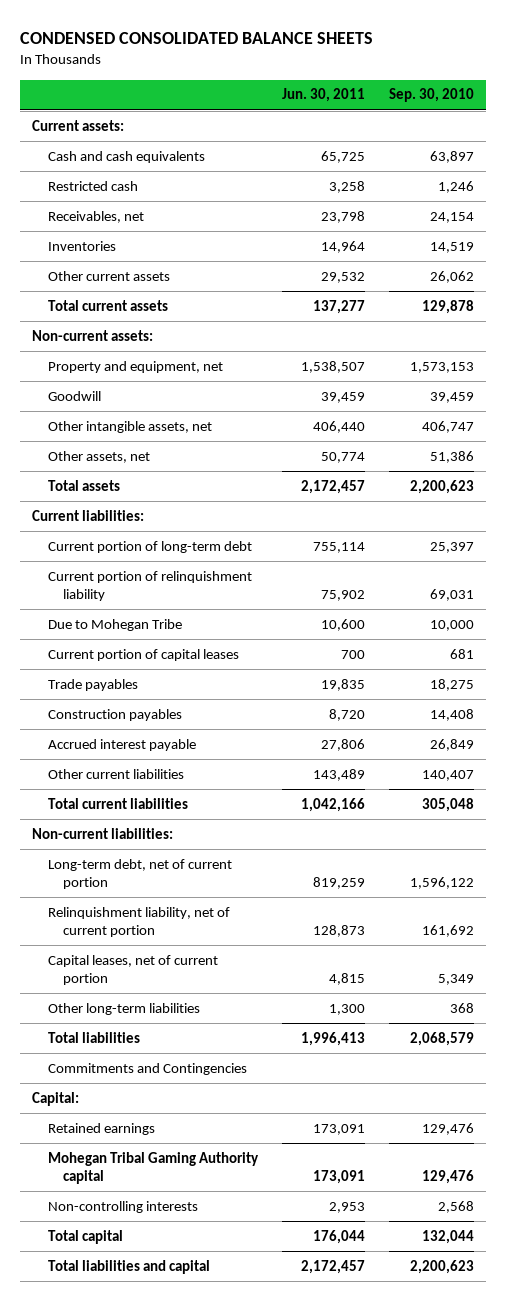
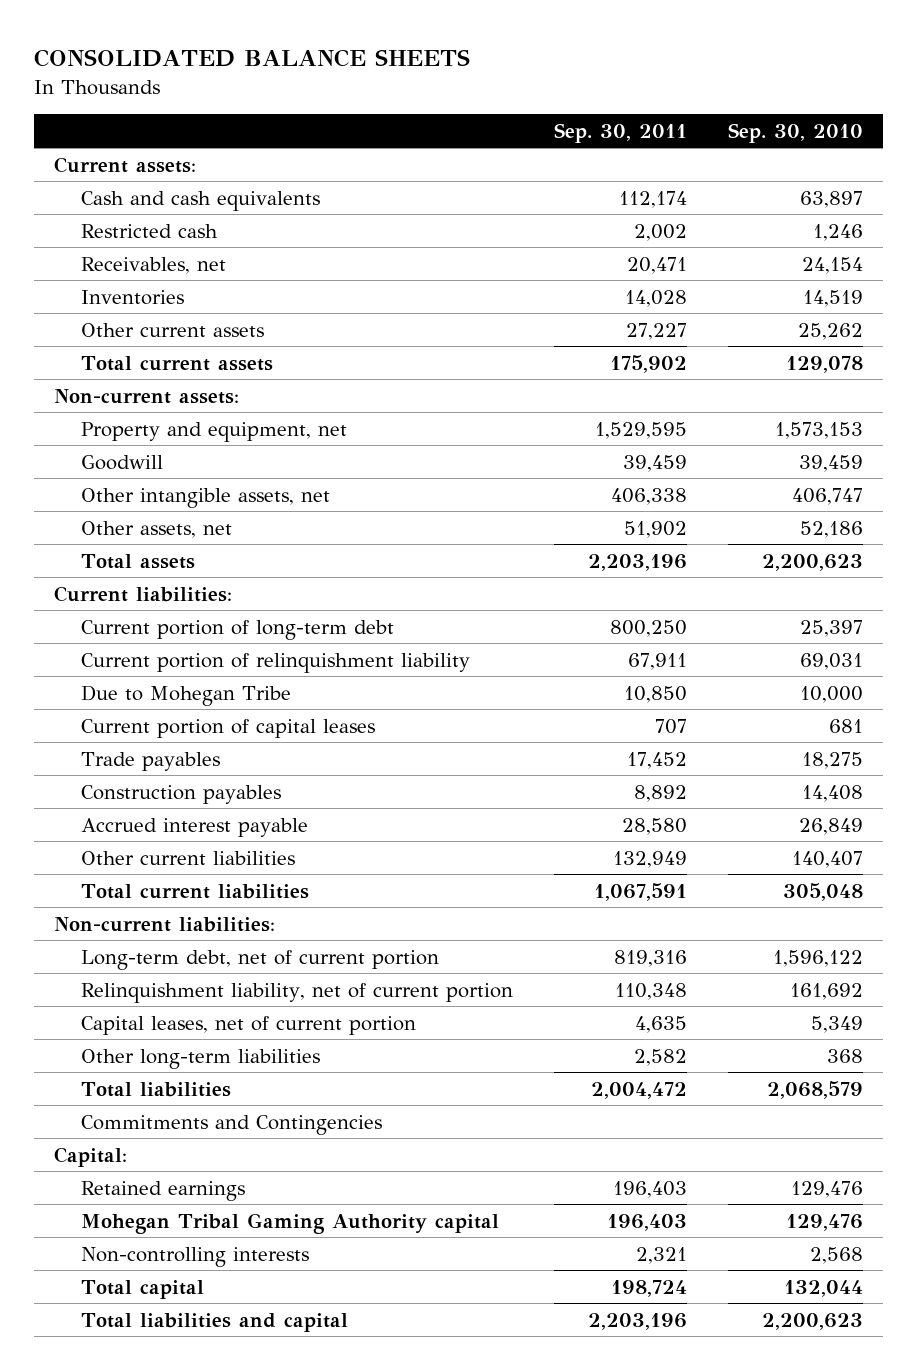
- CONDENSED CONSOLIDATED BALANCE SHEETS
+ CONSOLIDATED BALANCE SHEETS
- | Jun. 30, 2011 | Sep. 30, 2010
+ | Sep. 30, 2011 | Sep. 30, 2010
- Other current assets | 29,532 | 26,062
- Total current assets | 137,277 | 129,878
+ Other current assets | 27,227 | 25,262
+ Total current assets | 175,902 | 129,078
- Other assets, net | 50,774 | 51,386
+ Other assets, net | 51,902 | 52,186

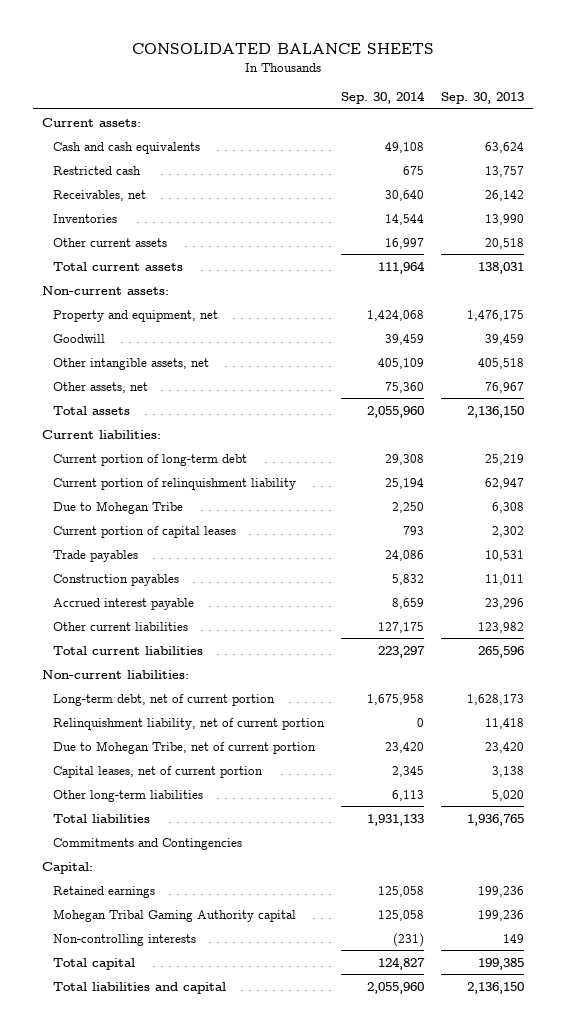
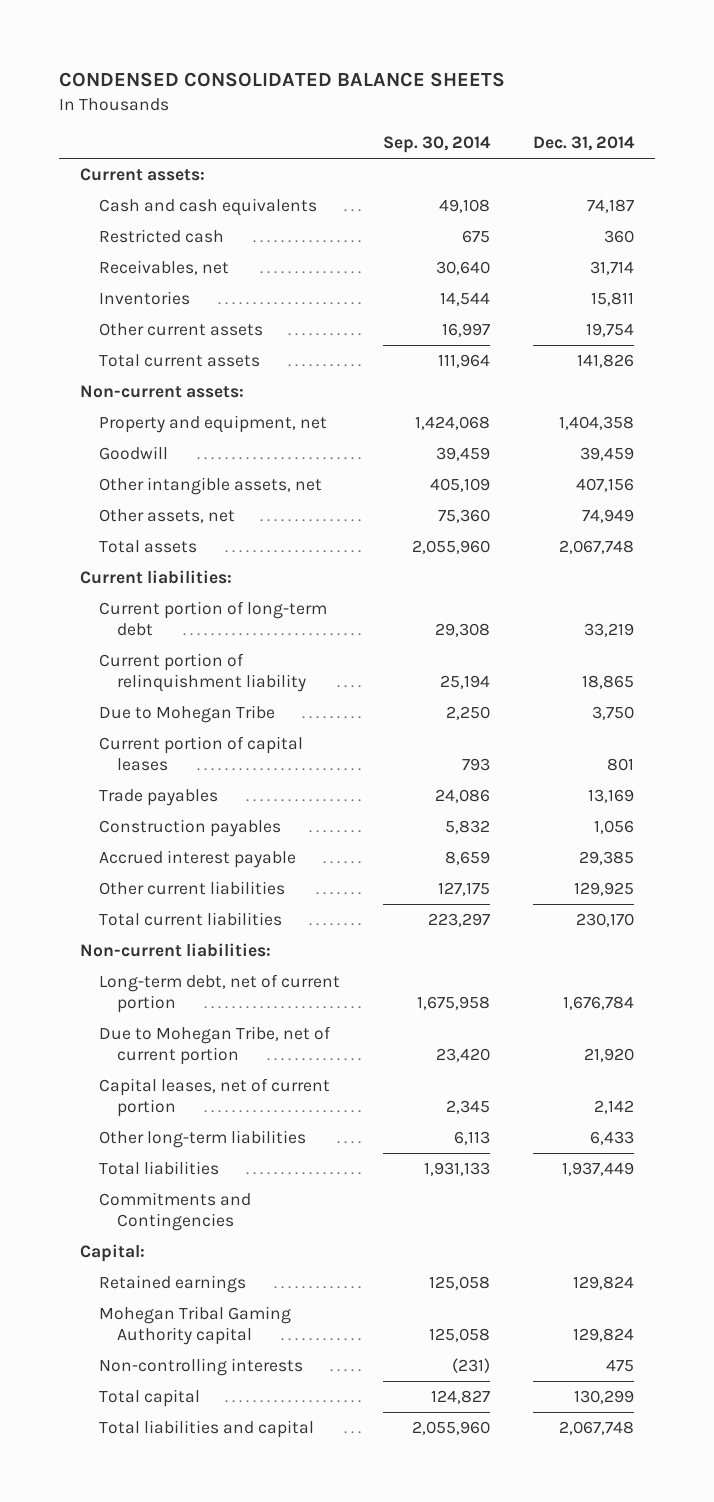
- CONSOLIDATED BALANCE SHEETS
+ CONDENSED CONSOLIDATED BALANCE SHEETS
- | Sep. 30, 2014 | Sep. 30, 2013
+ | Sep. 30, 2014 | Dec. 31, 2014
- Relinquishment liability, net of current portion | 0 | 11,418

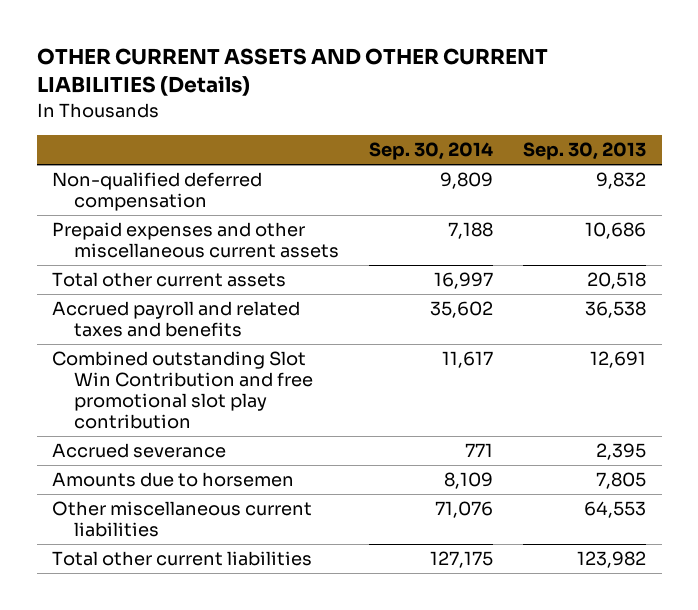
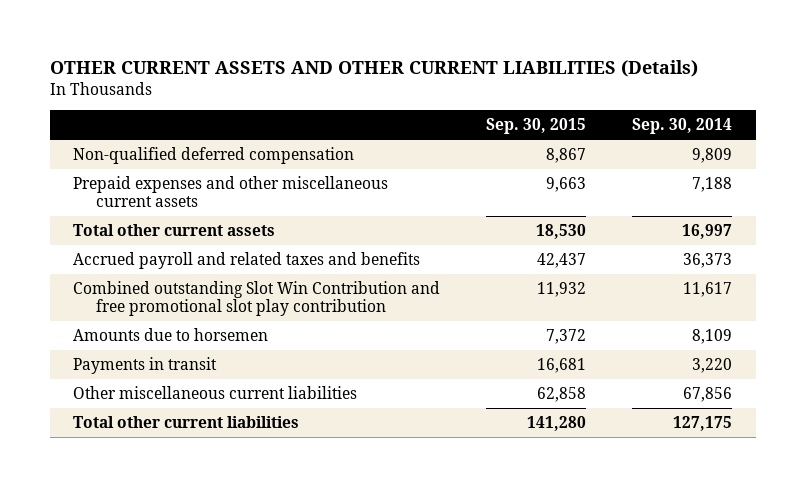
- | Sep. 30, 2014 | Sep. 30, 2013
+ | Sep. 30, 2015 | Sep. 30, 2014
- Accrued payroll and related taxes and benefits | 35,602 | 36,538
+ Accrued payroll and related taxes and benefits | 42,437 | 36,373
- Accrued severance | 771 | 2,395
- Other miscellaneous current liabilities | 71,076 | 64,553
+ Payments in transit | 16,681 | 3,220
+ Other miscellaneous current liabilities | 62,858 | 67,856

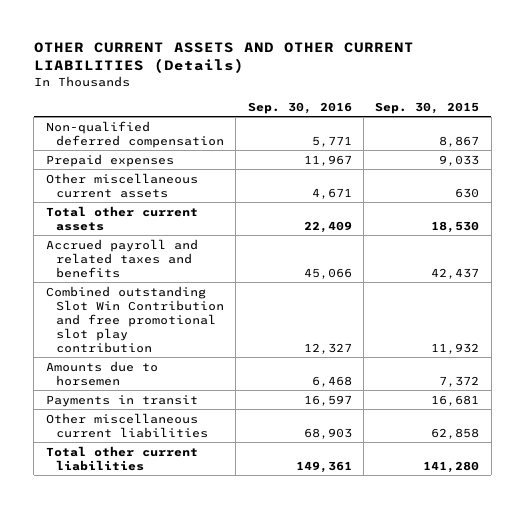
- | Sep. 30, 2015 | Sep. 30, 2014
+ | Sep. 30, 2016 | Sep. 30, 2015
- Prepaid expenses and other miscellaneous current assets | 9,663 | 7,188
+ Prepaid expenses | 11,967 | 9,033
+ Other miscellaneous current assets | 4,671 | 630

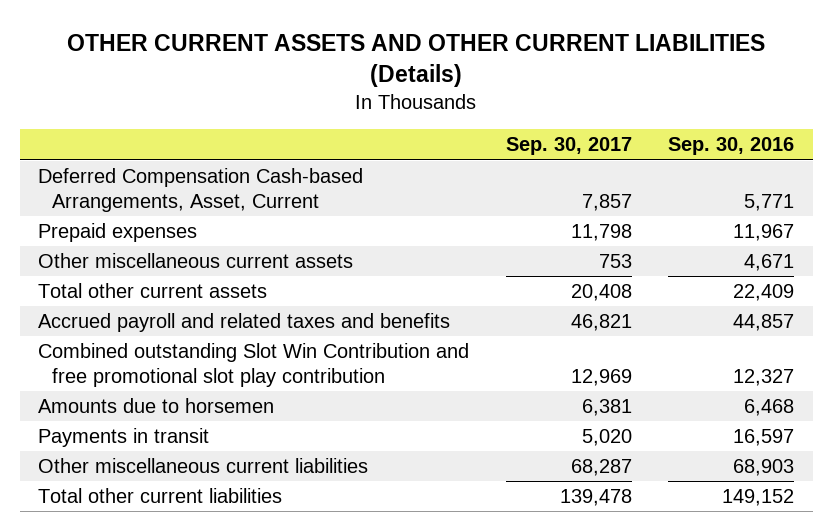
- | Sep. 30, 2016 | Sep. 30, 2015
+ | Sep. 30, 2017 | Sep. 30, 2016
- Non-qualified deferred compensation | 5,771 | 8,867
+ Deferred Compensation Cash-based Arrangements, Asset, Current | 7,857 | 5,771
- Accrued payroll and related taxes and benefits | 45,066 | 42,437
+ Accrued payroll and related taxes and benefits | 46,821 | 44,857
- Total other current liabilities | 149,361 | 141,280
+ Total other current liabilities | 139,478 | 149,152

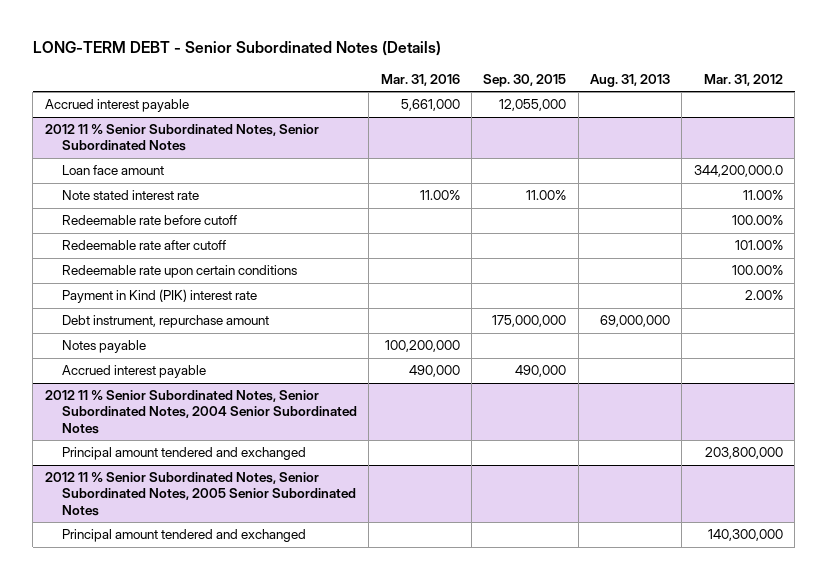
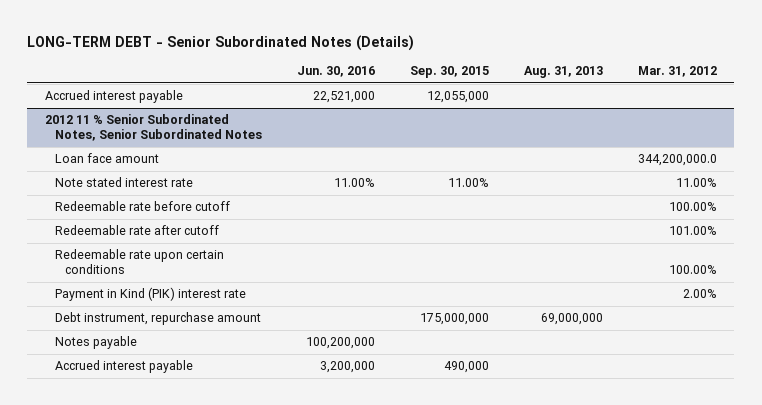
- | Mar. 31, 2016 | Sep. 30, 2015 | Aug. 31, 2013 | Mar. 31, 2012
+ | Jun. 30, 2016 | Sep. 30, 2015 | Aug. 31, 2013 | Mar. 31, 2012
- 2012 11 % Senior Subordinated Notes, Senior Subordinated Notes, 2004 Senior Subordinated Notes
- Principal amount tendered and exchanged | | | | 203,800,000
- 2012 11 % Senior Subordinated Notes, Senior Subordinated Notes, 2005 Senior Subordinated Notes
- Principal amount tendered and exchanged | | | | 140,300,000

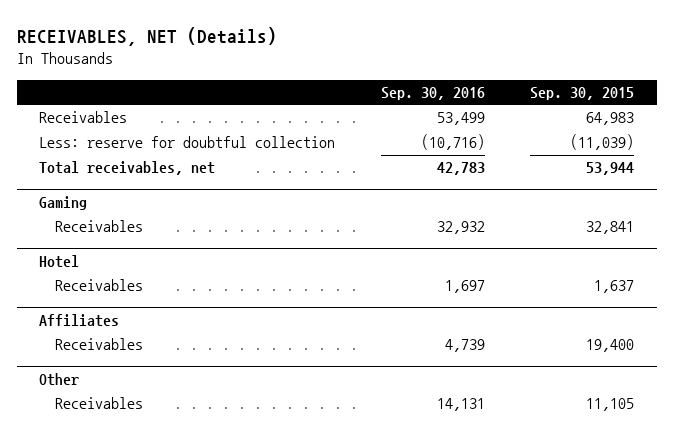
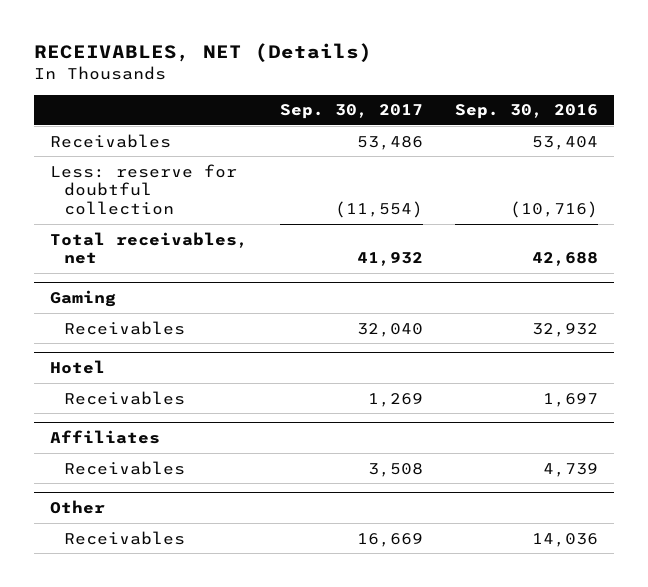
- | Sep. 30, 2016 | Sep. 30, 2015
+ | Sep. 30, 2017 | Sep. 30, 2016
- Receivables | 53,499 | 64,983
+ Receivables | 53,486 | 53,404
- Total receivables, net | 42,783 | 53,944
+ Total receivables, net | 41,932 | 42,688
@ Other
- Receivables | 14,131 | 11,105
+ Receivables | 16,669 | 14,036

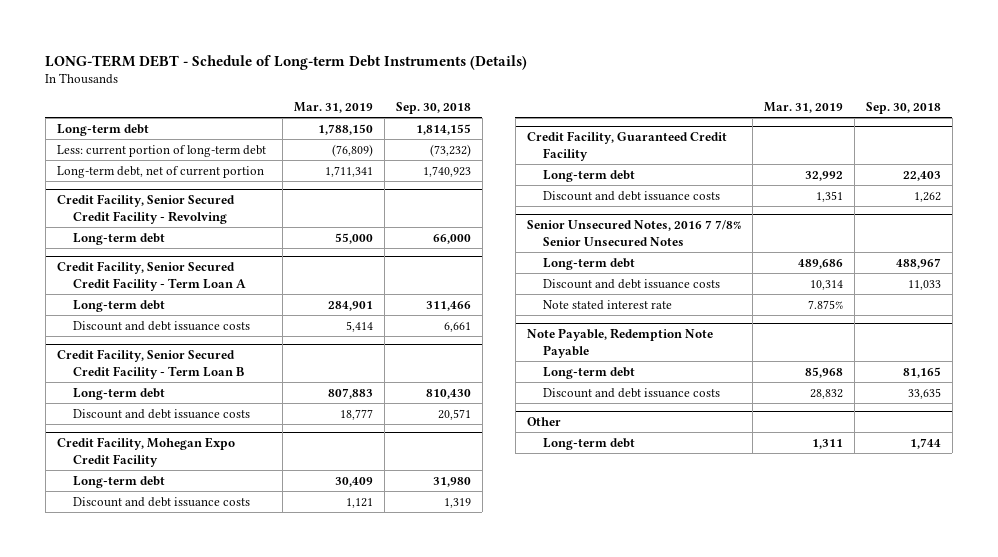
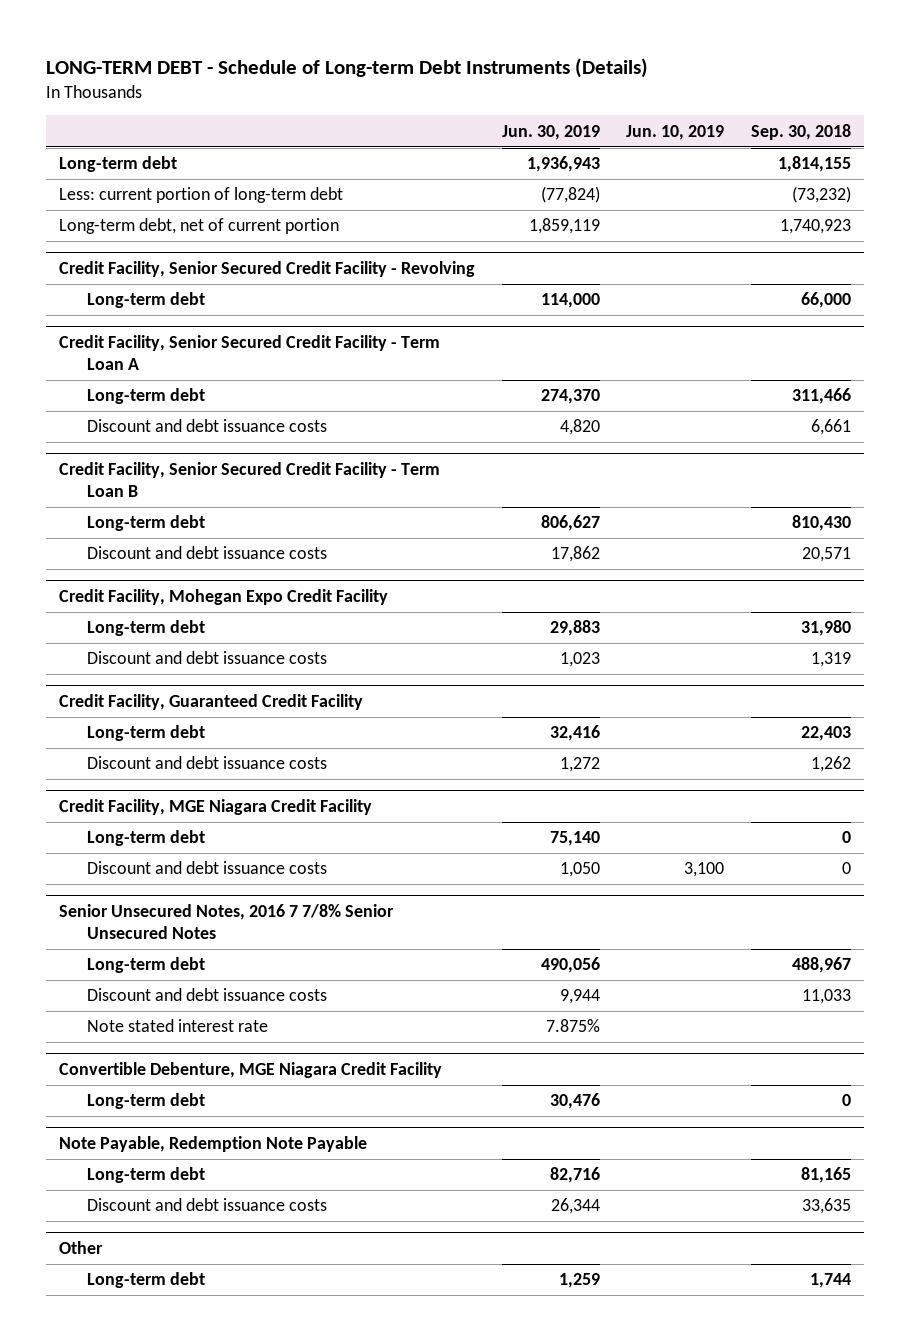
- | Mar. 31, 2019 | Sep. 30, 2018
+ | Jun. 30, 2019 | Jun. 10, 2019 | Sep. 30, 2018
+ Credit Facility, MGE Niagara Credit Facility
+ Long-term debt | 75,140 | | 0
+ Discount and debt issuance costs | 1,050 | 3,100 | 0
+ Convertible Debenture, MGE Niagara Credit Facility
+ Long-term debt | 30,476 | | 0

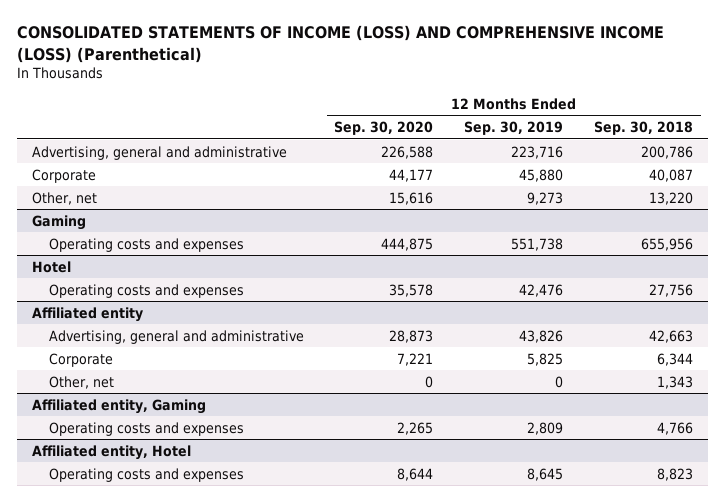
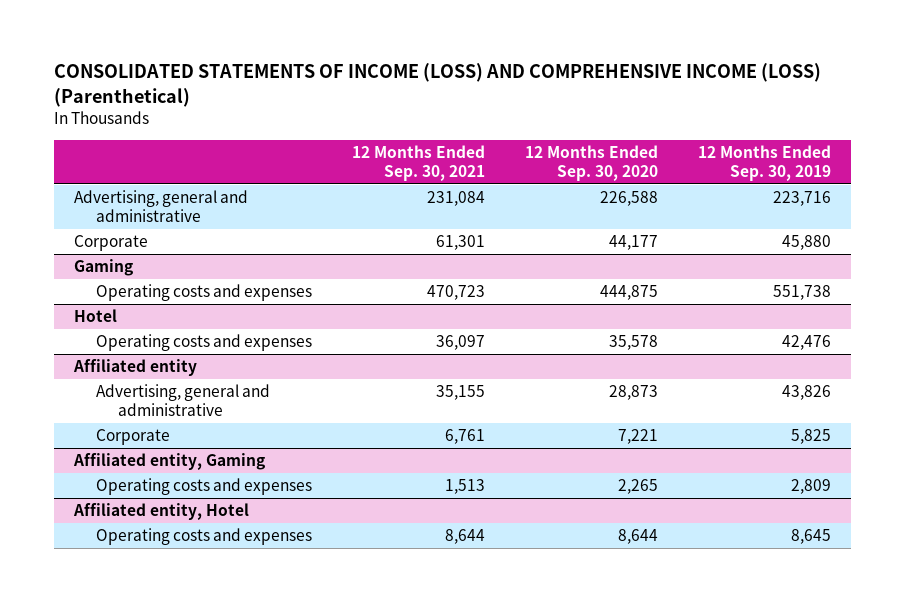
- | 12 Months Ended Sep. 30, 2020 | 12 Months Ended Sep. 30, 2019 | 12 Months Ended Sep. 30, 2018
+ | 12 Months Ended Sep. 30, 2021 | 12 Months Ended Sep. 30, 2020 | 12 Months Ended Sep. 30, 2019
- Other, net | 15,616 | 9,273 | 13,220
@ Affiliated entity
- Other, net | 0 | 0 | 1,343

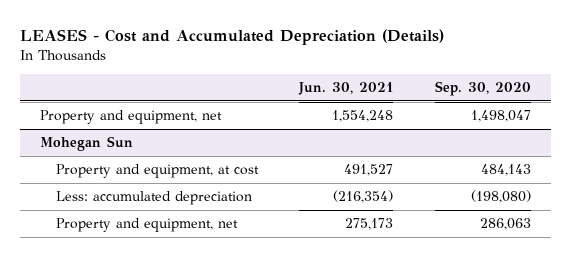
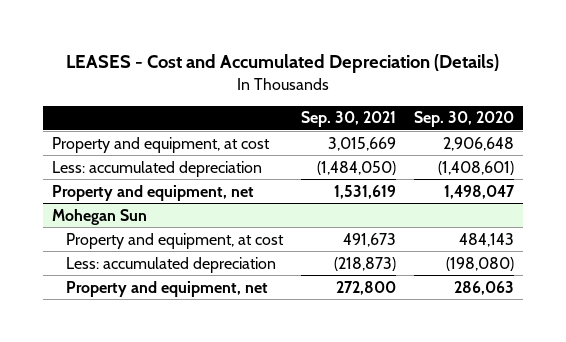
- | Jun. 30, 2021 | Sep. 30, 2020
+ | Sep. 30, 2021 | Sep. 30, 2020
+ Property and equipment, at cost | 3,015,669 | 2,906,648
+ Less: accumulated depreciation | (1,484,050) | (1,408,601)

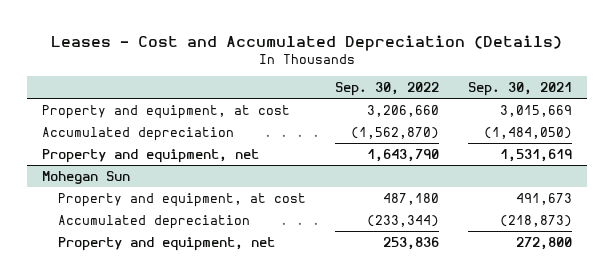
- LEASES - Cost and Accumulated Depreciation (Details)
+ Leases - Cost and Accumulated Depreciation (Details)
- | Sep. 30, 2021 | Sep. 30, 2020
+ | Sep. 30, 2022 | Sep. 30, 2021
- Less: accumulated depreciation | (1,484,050) | (1,408,601)
+ Accumulated depreciation | (1,562,870) | (1,484,050)
@ Mohegan Sun
- Less: accumulated depreciation | (218,873) | (198,080)
+ Accumulated depreciation | (233,344) | (218,873)

